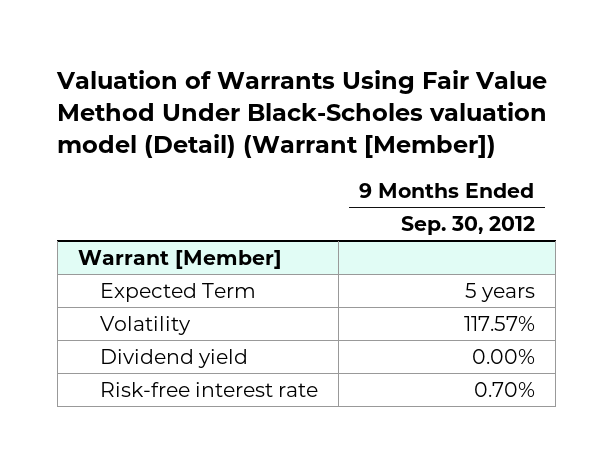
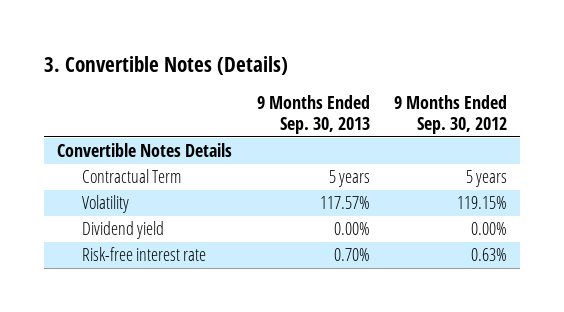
- Valuation of Warrants Using Fair Value Method Under Black-Scholes valuation model (Detail) (Warrant [Member])
+ 3. Convertible Notes (Details)
- | 9 Months Ended Sep. 30, 2012
+ | 9 Months Ended Sep. 30, 2013 | 9 Months Ended Sep. 30, 2012
- Warrant [Member]
- Expected Term | 5 years
- Volatility | 117.57%
+ Convertible Notes Details
+ Contractual Term | 5 years | 5 years
+ Volatility | 117.57% | 119.15%
- Risk-free interest rate | 0.70%
+ Risk-free interest rate | 0.70% | 0.63%

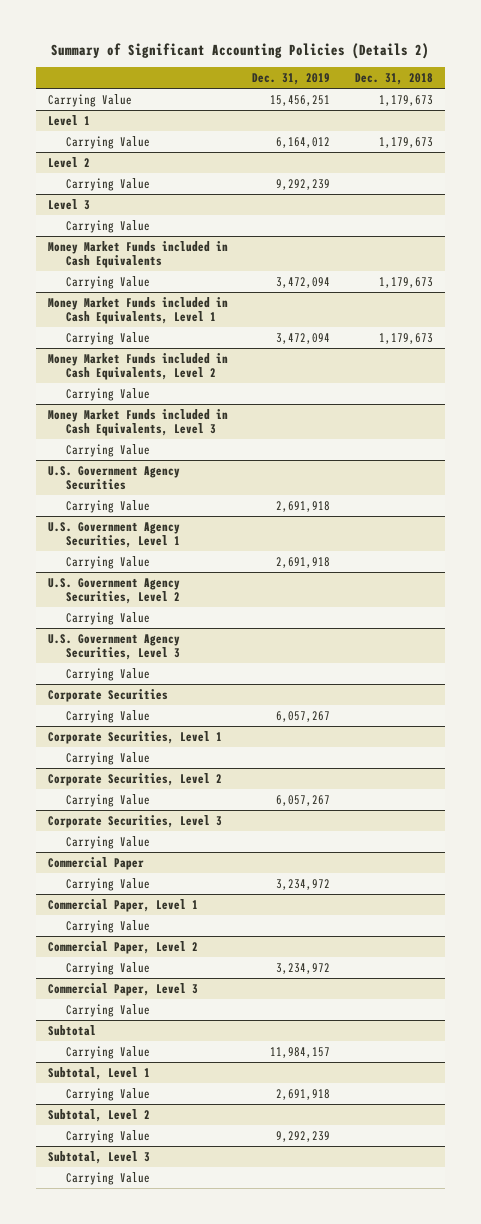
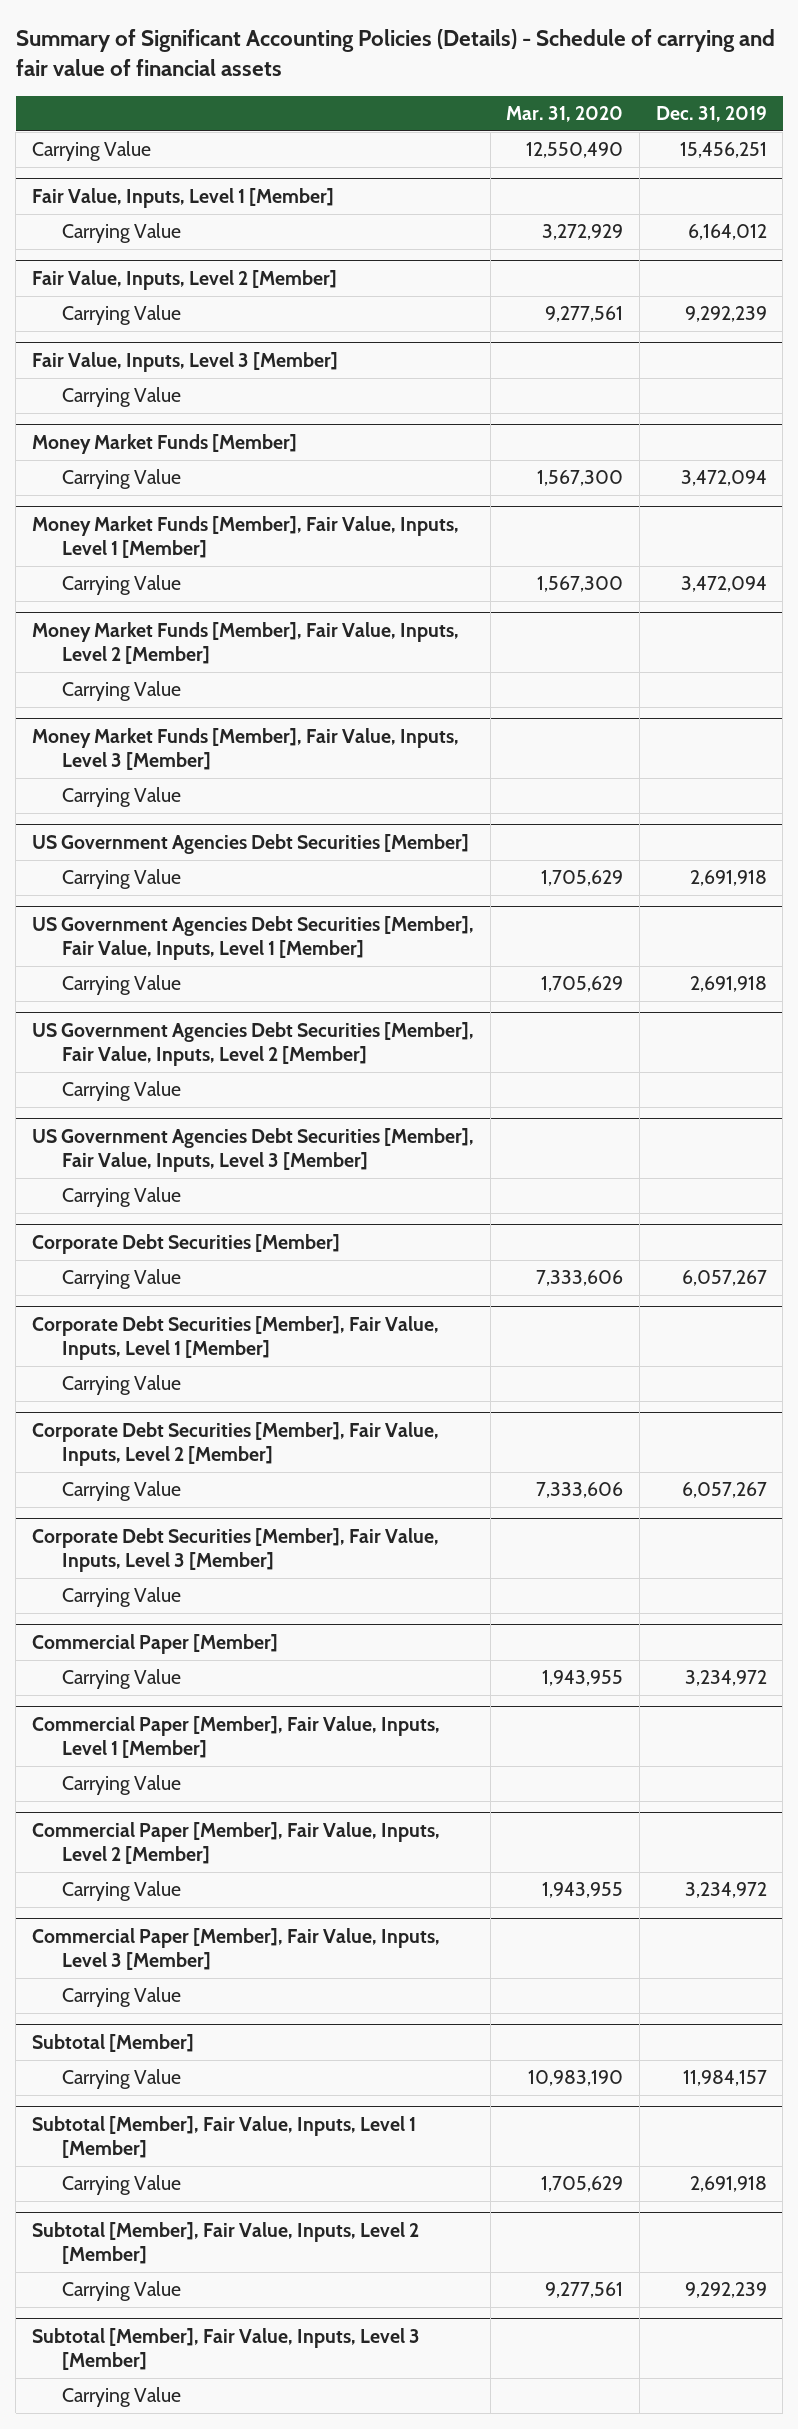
- Summary of Significant Accounting Policies (Details 2)
+ Summary of Significant Accounting Policies (Details) - Schedule of carrying and fair value of financial assets
- | Dec. 31, 2019 | Dec. 31, 2018
+ | Mar. 31, 2020 | Dec. 31, 2019
- Level 1
+ Fair Value, Inputs, Level 1 [Member]
- Level 2
+ Fair Value, Inputs, Level 2 [Member]
- Level 3
+ Fair Value, Inputs, Level 3 [Member]
- Money Market Funds included in Cash Equivalents
+ Money Market Funds [Member]
- Money Market Funds included in Cash Equivalents, Level 1
+ Money Market Funds [Member], Fair Value, Inputs, Level 1 [Member]
- Money Market Funds included in Cash Equivalents, Level 2
+ Money Market Funds [Member], Fair Value, Inputs, Level 2 [Member]
- Money Market Funds included in Cash Equivalents, Level 3
+ Money Market Funds [Member], Fair Value, Inputs, Level 3 [Member]
- U.S. Government Agency Securities
+ US Government Agencies Debt Securities [Member]
- U.S. Government Agency Securities, Level 1
+ US Government Agencies Debt Securities [Member], Fair Value, Inputs, Level 1 [Member]
- U.S. Government Agency Securities, Level 2
+ US Government Agencies Debt Securities [Member], Fair Value, Inputs, Level 2 [Member]
- U.S. Government Agency Securities, Level 3
+ US Government Agencies Debt Securities [Member], Fair Value, Inputs, Level 3 [Member]
- Corporate Securities
+ Corporate Debt Securities [Member]
- Corporate Securities, Level 1
+ Corporate Debt Securities [Member], Fair Value, Inputs, Level 1 [Member]
- Corporate Securities, Level 2
+ Corporate Debt Securities [Member], Fair Value, Inputs, Level 2 [Member]
- Corporate Securities, Level 3
+ Corporate Debt Securities [Member], Fair Value, Inputs, Level 3 [Member]
- Commercial Paper
+ Commercial Paper [Member]
- Commercial Paper, Level 1
+ Commercial Paper [Member], Fair Value, Inputs, Level 1 [Member]
- Commercial Paper, Level 2
+ Commercial Paper [Member], Fair Value, Inputs, Level 2 [Member]
- Commercial Paper, Level 3
+ Commercial Paper [Member], Fair Value, Inputs, Level 3 [Member]
- Subtotal
+ Subtotal [Member]
- Subtotal, Level 1
+ Subtotal [Member], Fair Value, Inputs, Level 1 [Member]
- Subtotal, Level 2
+ Subtotal [Member], Fair Value, Inputs, Level 2 [Member]
- Subtotal, Level 3
+ Subtotal [Member], Fair Value, Inputs, Level 3 [Member]

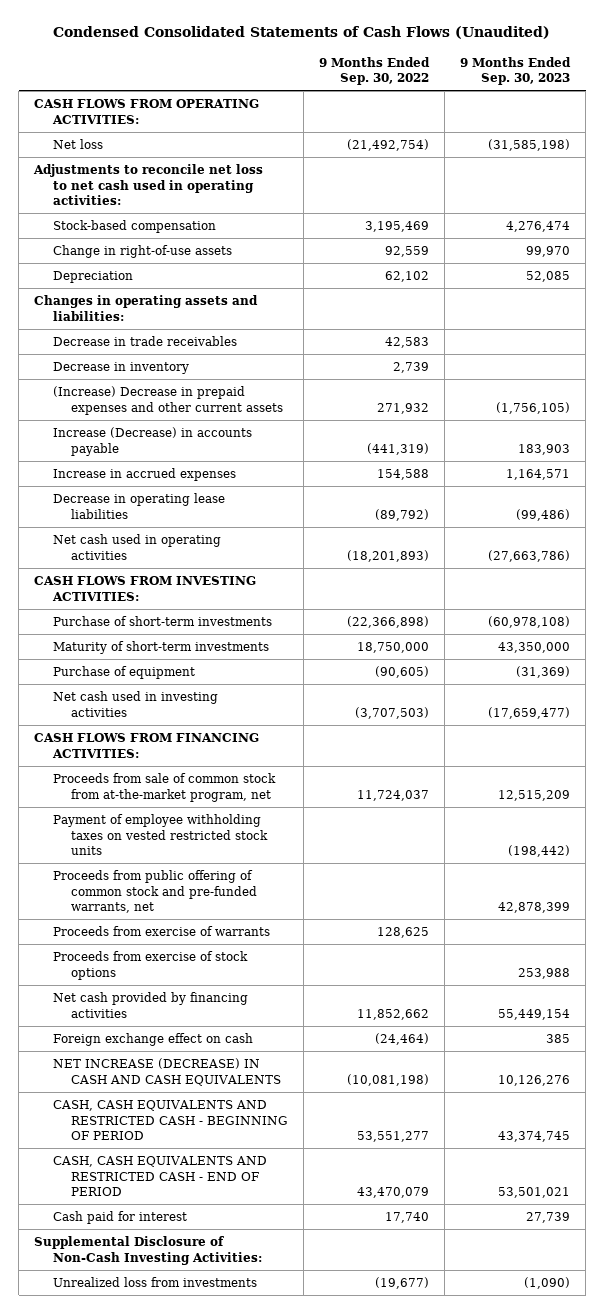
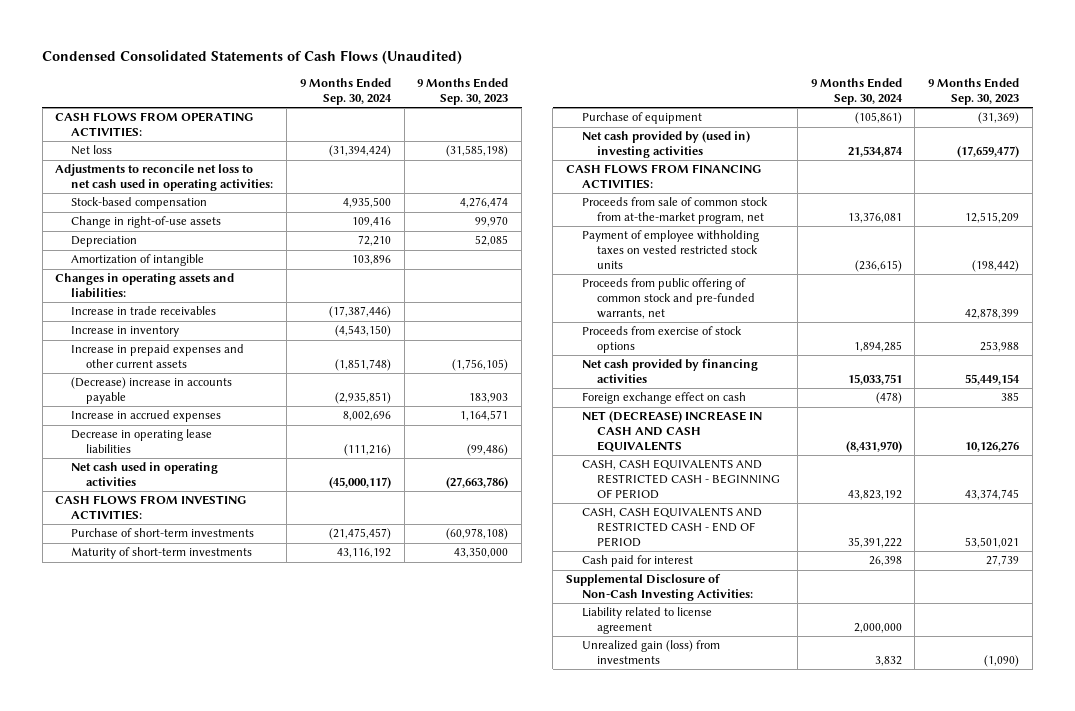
- | 9 Months Ended Sep. 30, 2022 | 9 Months Ended Sep. 30, 2023
+ | 9 Months Ended Sep. 30, 2024 | 9 Months Ended Sep. 30, 2023
+ Amortization of intangible | 103,896 |
- Decrease in trade receivables | 42,583 |
- Decrease in inventory | 2,739 |
- (Increase) Decrease in prepaid expenses and other current assets | 271,932 | (1,756,105)
- Increase (Decrease) in accounts payable | (441,319) | 183,903
+ Increase in trade receivables | (17,387,446) |
+ Increase in inventory | (4,543,150) |
+ Increase in prepaid expenses and other current assets | (1,851,748) | (1,756,105)
+ (Decrease) increase in accounts payable | (2,935,851) | 183,903
- Net cash used in investing activities | (3,707,503) | (17,659,477)
+ Net cash provided by (used in) investing activities | 21,534,874 | (17,659,477)
- Proceeds from exercise of warrants | 128,625 |
- NET INCREASE (DECREASE) IN CASH AND CASH EQUIVALENTS | (10,081,198) | 10,126,276
+ NET (DECREASE) INCREASE IN CASH AND CASH EQUIVALENTS | (8,431,970) | 10,126,276
- Unrealized loss from investments | (19,677) | (1,090)
+ Liability related to license agreement | 2,000,000 |
+ Unrealized gain (loss) from investments | 3,832 | (1,090)

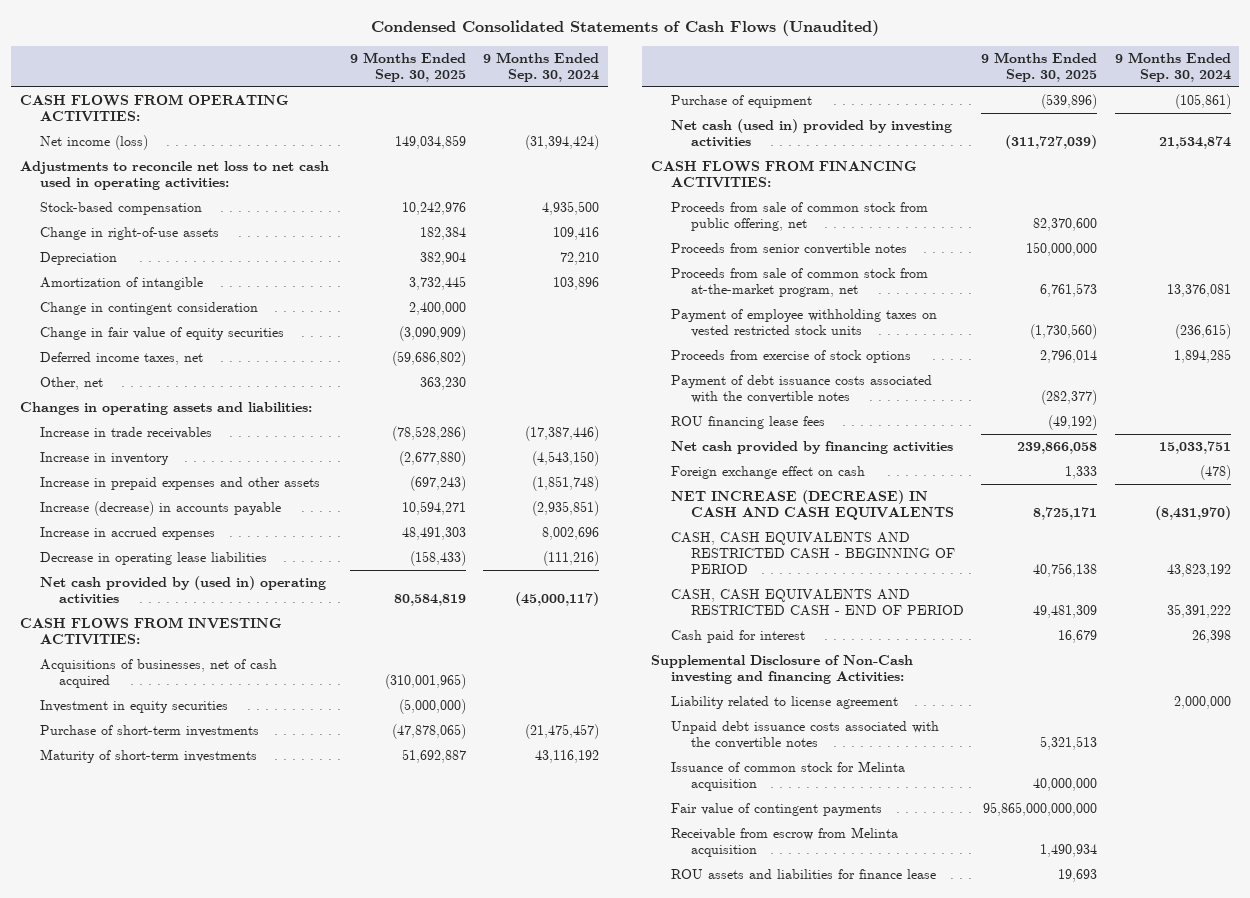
- | 9 Months Ended Sep. 30, 2024 | 9 Months Ended Sep. 30, 2023
+ | 9 Months Ended Sep. 30, 2025 | 9 Months Ended Sep. 30, 2024
- Net loss | (31,394,424) | (31,585,198)
+ Net income (loss) | 149,034,859 | (31,394,424)
+ Change in contingent consideration | 2,400,000 |
+ Change in fair value of equity securities | (3,090,909) |
+ Deferred income taxes, net | (59,686,802) |
+ Other, net | 363,230 |
- Increase in prepaid expenses and other current assets | (1,851,748) | (1,756,105)
- (Decrease) increase in accounts payable | (2,935,851) | 183,903
+ Increase in prepaid expenses and other assets | (697,243) | (1,851,748)
+ Increase (decrease) in accounts payable | 10,594,271 | (2,935,851)
- Net cash used in operating activities | (45,000,117) | (27,663,786)
+ Net cash provided by (used in) operating activities | 80,584,819 | (45,000,117)
+ Acquisitions of businesses, net of cash acquired | (310,001,965) |
+ Investment in equity securities | (5,000,000) |
- Net cash provided by (used in) investing activities | 21,534,874 | (17,659,477)
+ Net cash (used in) provided by investing activities | (311,727,039) | 21,534,874
+ Proceeds from sale of common stock from public offering, net | 82,370,600 |
+ Proceeds from senior convertible notes | 150,000,000 |
- Proceeds from public offering of common stock and pre-funded warrants, net | | 42,878,399
+ Payment of debt issuance costs associated with the convertible notes | (282,377) |
+ ROU financing lease fees | (49,192) |
- NET (DECREASE) INCREASE IN CASH AND CASH EQUIVALENTS | (8,431,970) | 10,126,276
+ NET INCREASE (DECREASE) IN CASH AND CASH EQUIVALENTS | 8,725,171 | (8,431,970)
- Supplemental Disclosure of Non-Cash Investing Activities:
+ Supplemental Disclosure of Non-Cash investing and financing Activities:
- Unrealized gain (loss) from investments | 3,832 | (1,090)
+ Unpaid debt issuance costs associated with the convertible notes | 5,321,513 |
+ Issuance of common stock for Melinta acquisition | 40,000,000 |
+ Fair value of contingent payments | 95,865,000,000,000 |
+ Receivable from escrow from Melinta acquisition | 1,490,934 |
+ ROU assets and liabilities for finance lease | 19,693 |

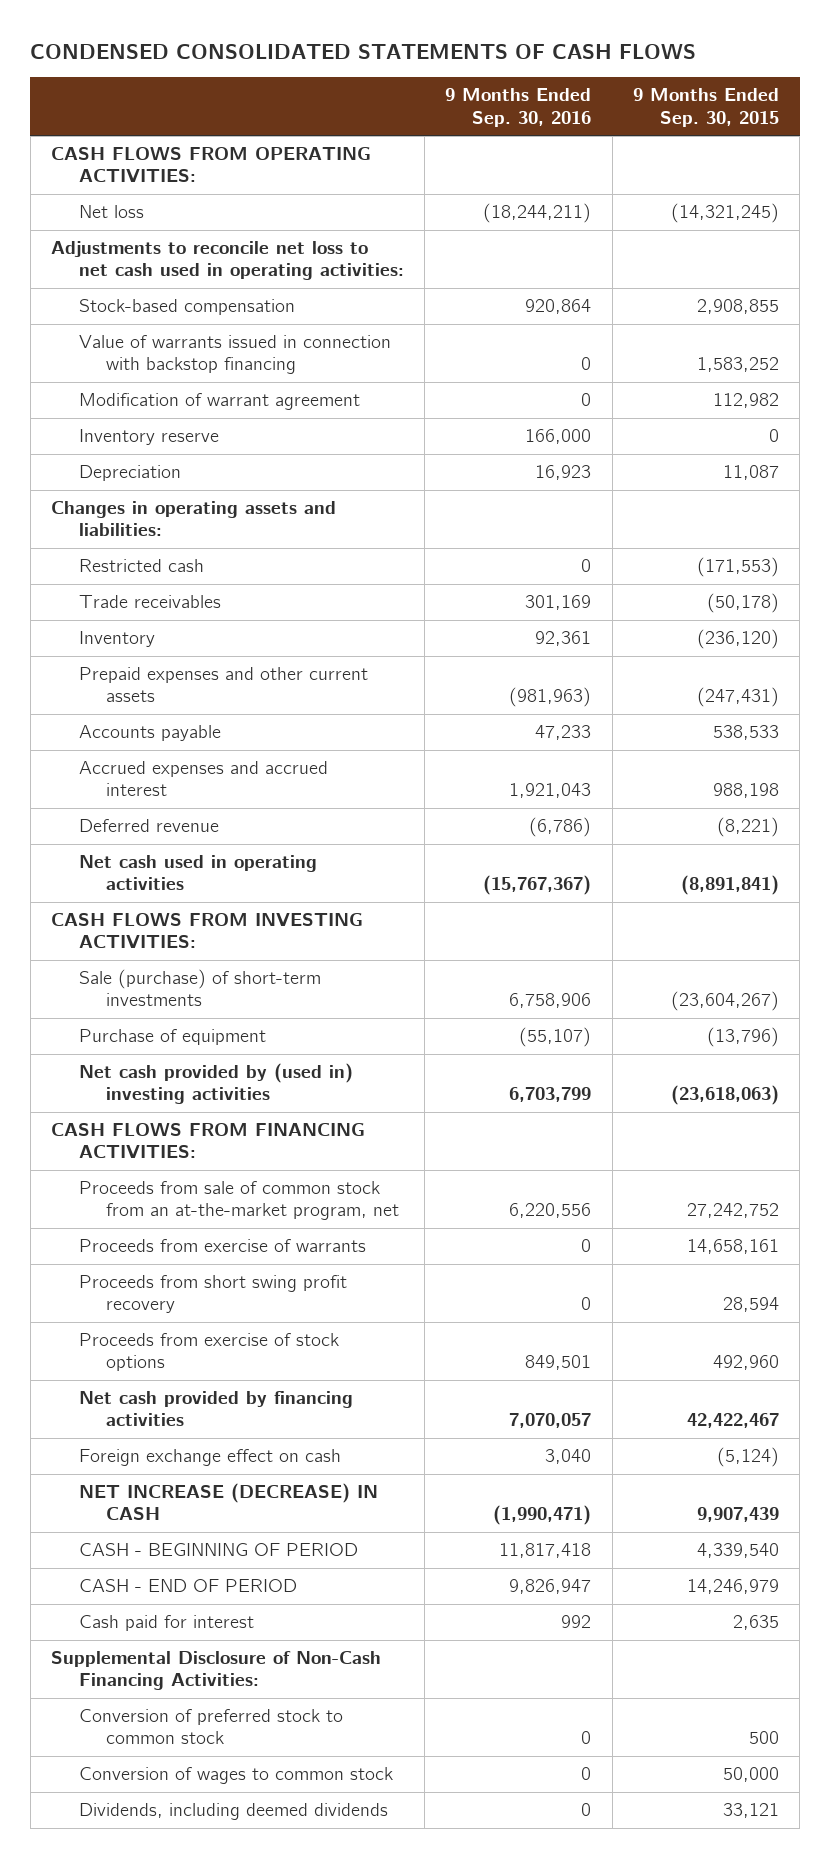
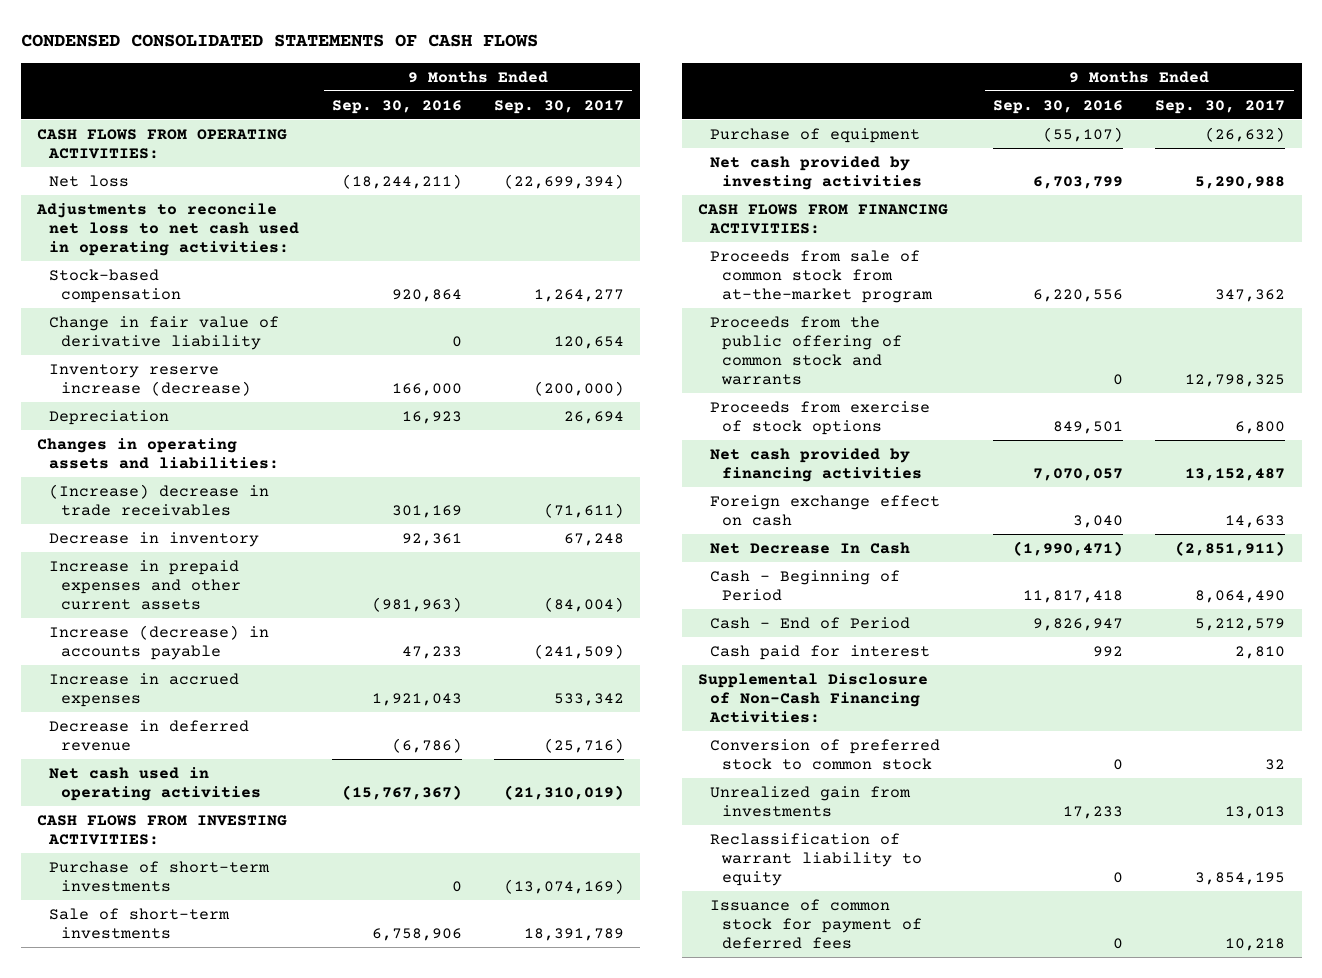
- | 9 Months Ended Sep. 30, 2016 | 9 Months Ended Sep. 30, 2015
+ | 9 Months Ended Sep. 30, 2016 | 9 Months Ended Sep. 30, 2017
- Value of warrants issued in connection with backstop financing | 0 | 1,583,252
- Modification of warrant agreement | 0 | 112,982
- Inventory reserve | 166,000 | 0
+ Change in fair value of derivative liability | 0 | 120,654
+ Inventory reserve increase (decrease) | 166,000 | (200,000)
- Restricted cash | 0 | (171,553)
- Trade receivables | 301,169 | (50,178)
- Inventory | 92,361 | (236,120)
- Prepaid expenses and other current assets | (981,963) | (247,431)
- Accounts payable | 47,233 | 538,533
- Accrued expenses and accrued interest | 1,921,043 | 988,198
- Deferred revenue | (6,786) | (8,221)
+ (Increase) decrease in trade receivables | 301,169 | (71,611)
+ Decrease in inventory | 92,361 | 67,248
+ Increase in prepaid expenses and other current assets | (981,963) | (84,004)
+ Increase (decrease) in accounts payable | 47,233 | (241,509)
+ Increase in accrued expenses | 1,921,043 | 533,342
+ Decrease in deferred revenue | (6,786) | (25,716)
- Sale (purchase) of short-term investments | 6,758,906 | (23,604,267)
+ Purchase of short-term investments | 0 | (13,074,169)
+ Sale of short-term investments | 6,758,906 | 18,391,789
- Net cash provided by (used in) investing activities | 6,703,799 | (23,618,063)
+ Net cash provided by investing activities | 6,703,799 | 5,290,988
- Proceeds from sale of common stock from an at-the-market program, net | 6,220,556 | 27,242,752
- Proceeds from exercise of warrants | 0 | 14,658,161
- Proceeds from short swing profit recovery | 0 | 28,594
+ Proceeds from sale of common stock from at-the-market program | 6,220,556 | 347,362
+ Proceeds from the public offering of common stock and warrants | 0 | 12,798,325
- NET INCREASE (DECREASE) IN CASH | (1,990,471) | 9,907,439
- CASH - BEGINNING OF PERIOD | 11,817,418 | 4,339,540
- CASH - END OF PERIOD | 9,826,947 | 14,246,979
+ Net Decrease In Cash | (1,990,471) | (2,851,911)
+ Cash - Beginning of Period | 11,817,418 | 8,064,490
+ Cash - End of Period | 9,826,947 | 5,212,579
- Conversion of wages to common stock | 0 | 50,000
- Dividends, including deemed dividends | 0 | 33,121
+ Unrealized gain from investments | 17,233 | 13,013
+ Reclassification of warrant liability to equity | 0 | 3,854,195
+ Issuance of common stock for payment of deferred fees | 0 | 10,218

